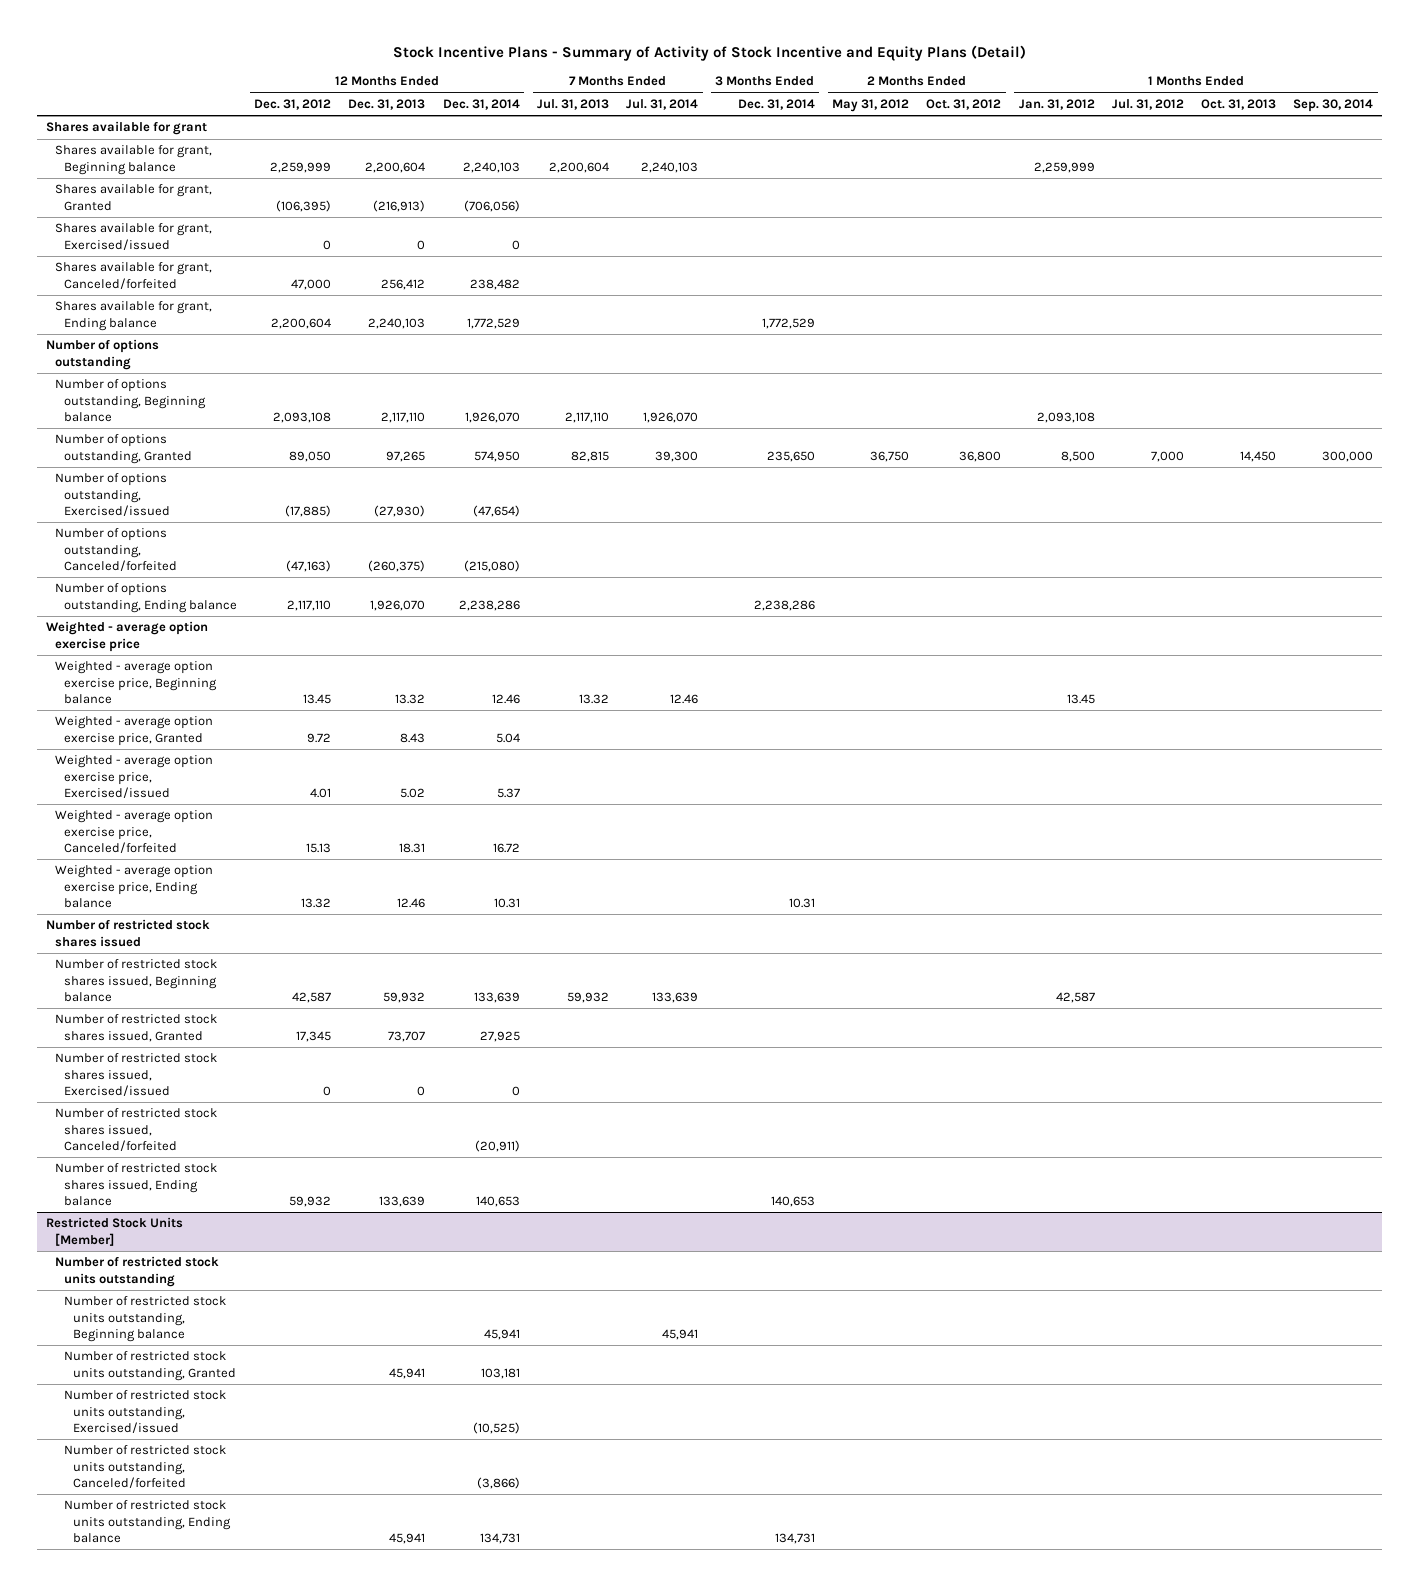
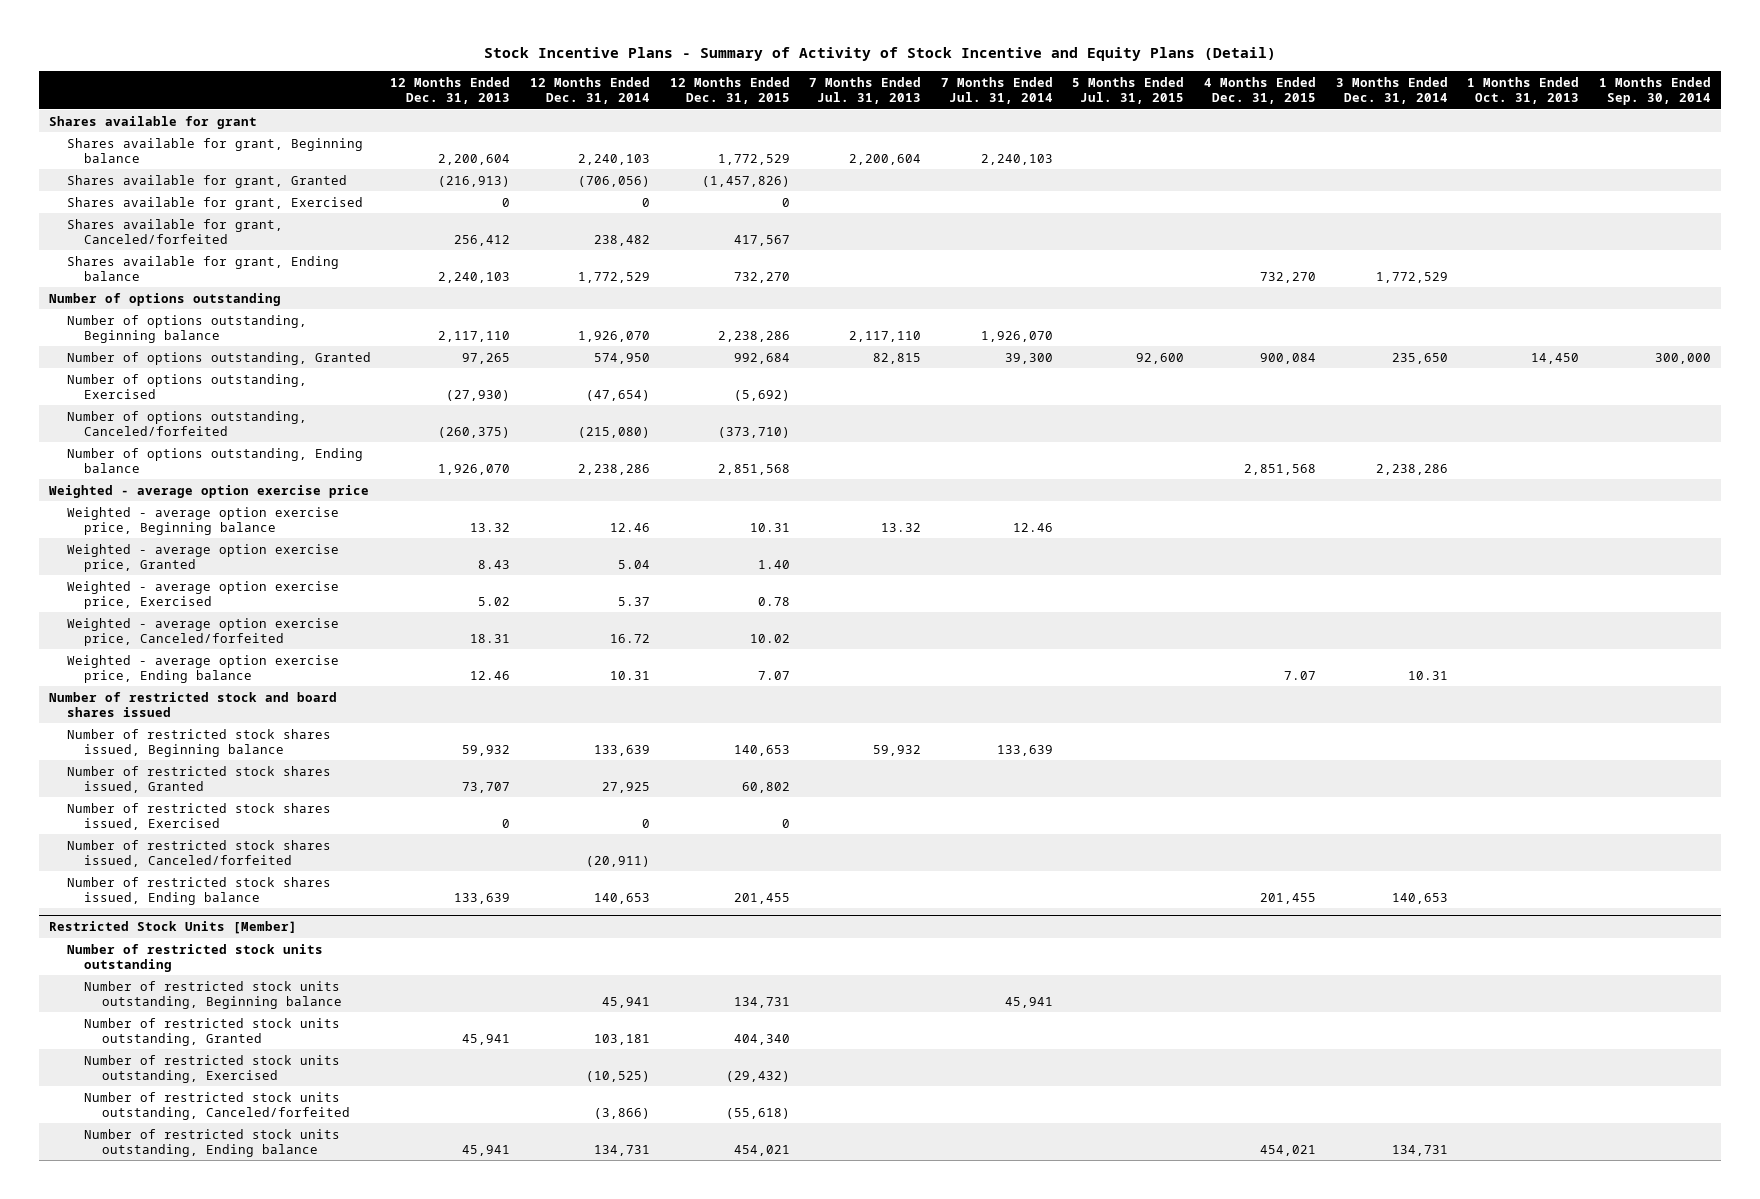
- | 12 Months Ended Dec. 31, 2012 | 12 Months Ended Dec. 31, 2013 | 12 Months Ended Dec. 31, 2014 | 7 Months Ended Jul. 31, 2013 | 7 Months Ended Jul. 31, 2014 | 3 Months Ended Dec. 31, 2014 | 2 Months Ended May 31, 2012 | 2 Months Ended Oct. 31, 2012 | 1 Months Ended Jan. 31, 2012 | 1 Months Ended Jul. 31, 2012 | 1 Months Ended Oct. 31, 2013 | 1 Months Ended Sep. 30, 2014
+ | 12 Months Ended Dec. 31, 2013 | 12 Months Ended Dec. 31, 2014 | 12 Months Ended Dec. 31, 2015 | 7 Months Ended Jul. 31, 2013 | 7 Months Ended Jul. 31, 2014 | 5 Months Ended Jul. 31, 2015 | 4 Months Ended Dec. 31, 2015 | 3 Months Ended Dec. 31, 2014 | 1 Months Ended Oct. 31, 2013 | 1 Months Ended Sep. 30, 2014
- Shares available for grant, Exercised/issued | 0 | 0 | 0 | | | | | | | | |
+ Shares available for grant, Exercised | 0 | 0 | 0 | | | | | | |
- Number of options outstanding, Exercised/issued | (17,885) | (27,930) | (47,654) | | | | | | | | |
+ Number of options outstanding, Exercised | (27,930) | (47,654) | (5,692) | | | | | | |
- Weighted - average option exercise price, Exercised/issued | 4.01 | 5.02 | 5.37 | | | | | | | | |
+ Weighted - average option exercise price, Exercised | 5.02 | 5.37 | 0.78 | | | | | | |
- Number of restricted stock shares issued
+ Number of restricted stock and board shares issued
- Number of restricted stock shares issued, Exercised/issued | 0 | 0 | 0 | | | | | | | | |
+ Number of restricted stock shares issued, Exercised | 0 | 0 | 0 | | | | | | |
@ Restricted Stock Units [Member]
- Number of restricted stock units outstanding, Exercised/issued | | | (10,525) | | | | | | | | |
+ Number of restricted stock units outstanding, Exercised | | (10,525) | (29,432) | | | | | | |

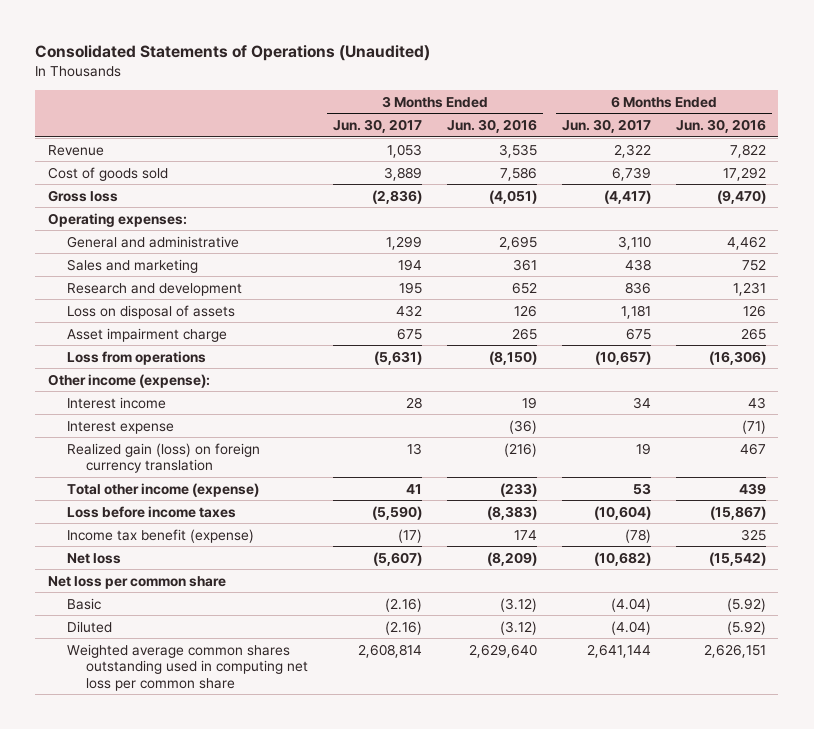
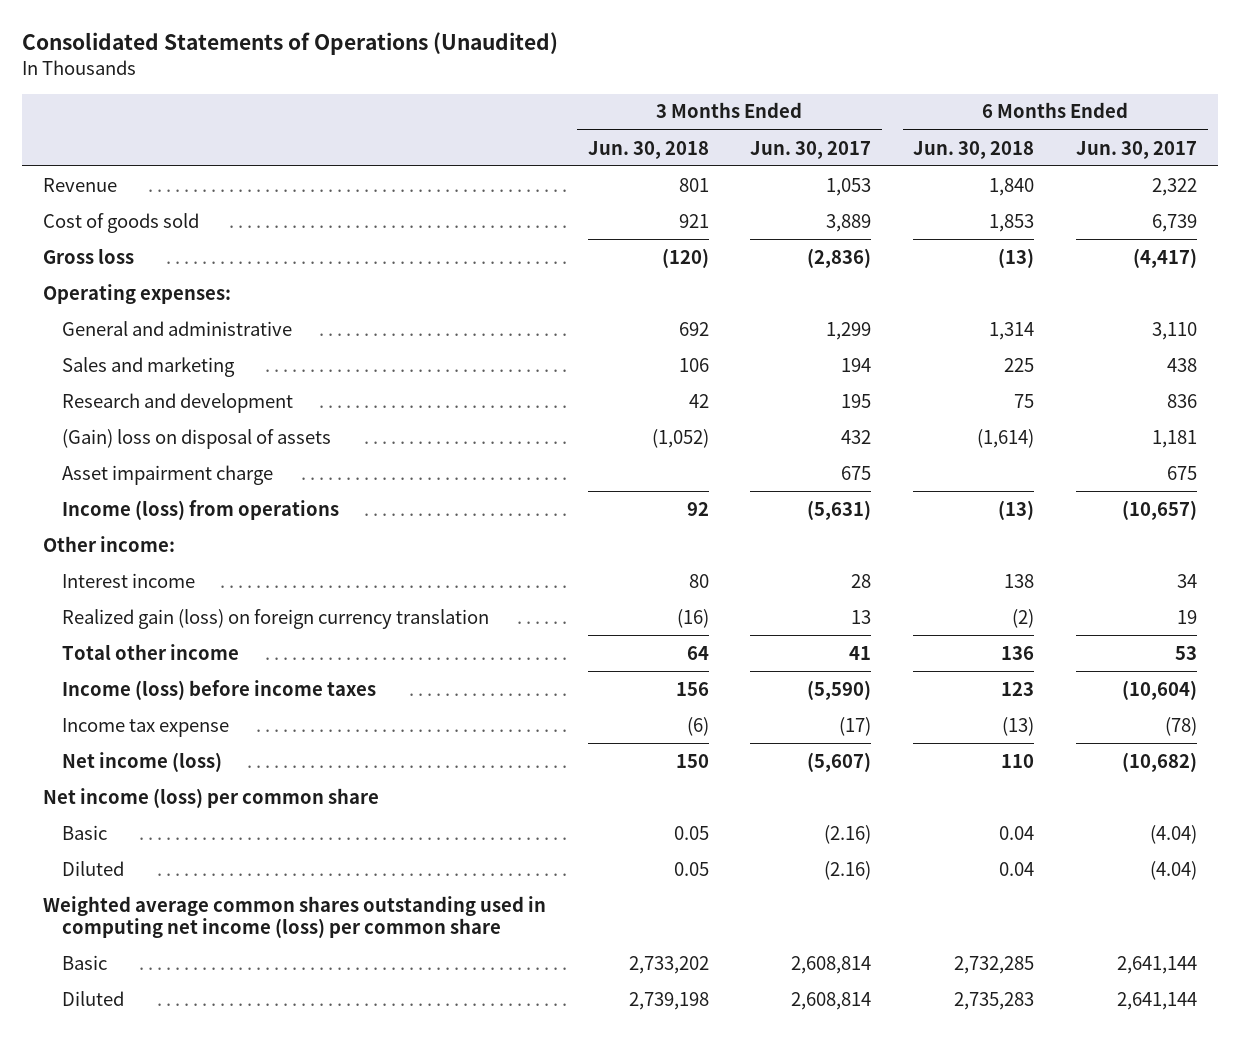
- | 3 Months Ended Jun. 30, 2017 | 3 Months Ended Jun. 30, 2016 | 6 Months Ended Jun. 30, 2017 | 6 Months Ended Jun. 30, 2016
+ | 3 Months Ended Jun. 30, 2018 | 3 Months Ended Jun. 30, 2017 | 6 Months Ended Jun. 30, 2018 | 6 Months Ended Jun. 30, 2017
- Loss on disposal of assets | 432 | 126 | 1,181 | 126
+ (Gain) loss on disposal of assets | (1,052) | 432 | (1,614) | 1,181
- Loss from operations | (5,631) | (8,150) | (10,657) | (16,306)
- Other income (expense):
+ Income (loss) from operations | 92 | (5,631) | (13) | (10,657)
+ Other income:
- Interest expense | | (36) | | (71)
- Total other income (expense) | 41 | (233) | 53 | 439
- Loss before income taxes | (5,590) | (8,383) | (10,604) | (15,867)
- Income tax benefit (expense) | (17) | 174 | (78) | 325
- Net loss | (5,607) | (8,209) | (10,682) | (15,542)
- Net loss per common share
+ Total other income | 64 | 41 | 136 | 53
+ Income (loss) before income taxes | 156 | (5,590) | 123 | (10,604)
+ Income tax expense | (6) | (17) | (13) | (78)
+ Net income (loss) | 150 | (5,607) | 110 | (10,682)
+ Net income (loss) per common share
- Weighted average common shares outstanding used in computing net loss per common share | 2,608,814 | 2,629,640 | 2,641,144 | 2,626,151
+ Weighted average common shares outstanding used in computing net income (loss) per common share
+ Basic | 2,733,202 | 2,608,814 | 2,732,285 | 2,641,144
+ Diluted | 2,739,198 | 2,608,814 | 2,735,283 | 2,641,144

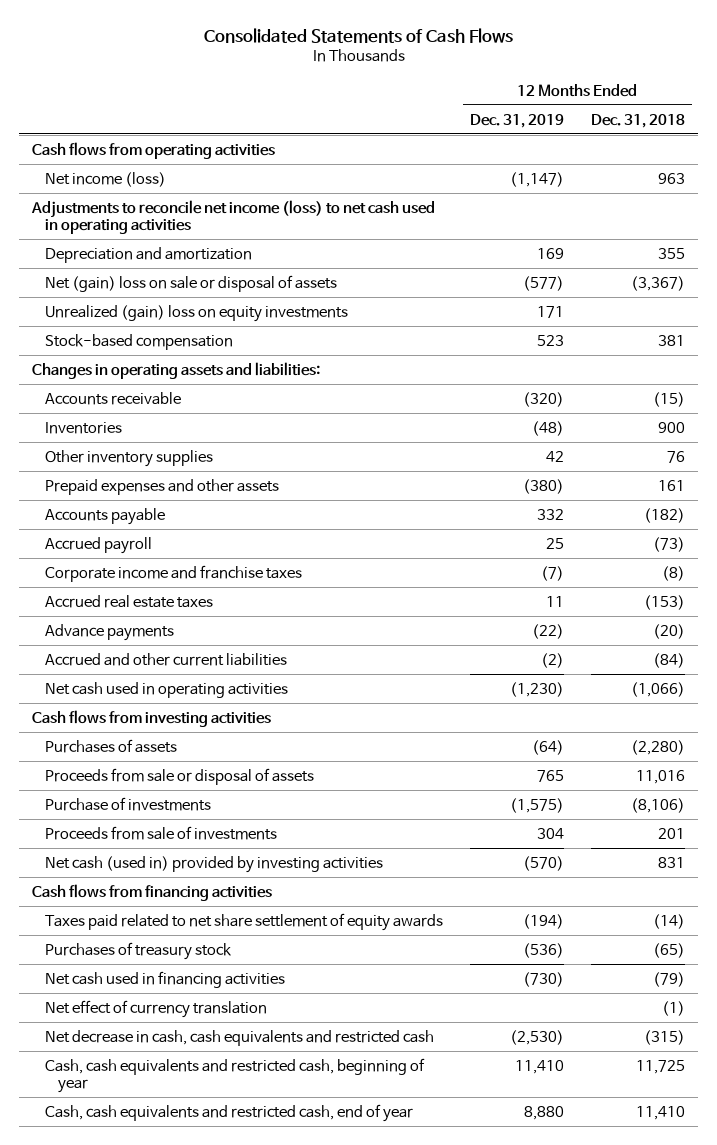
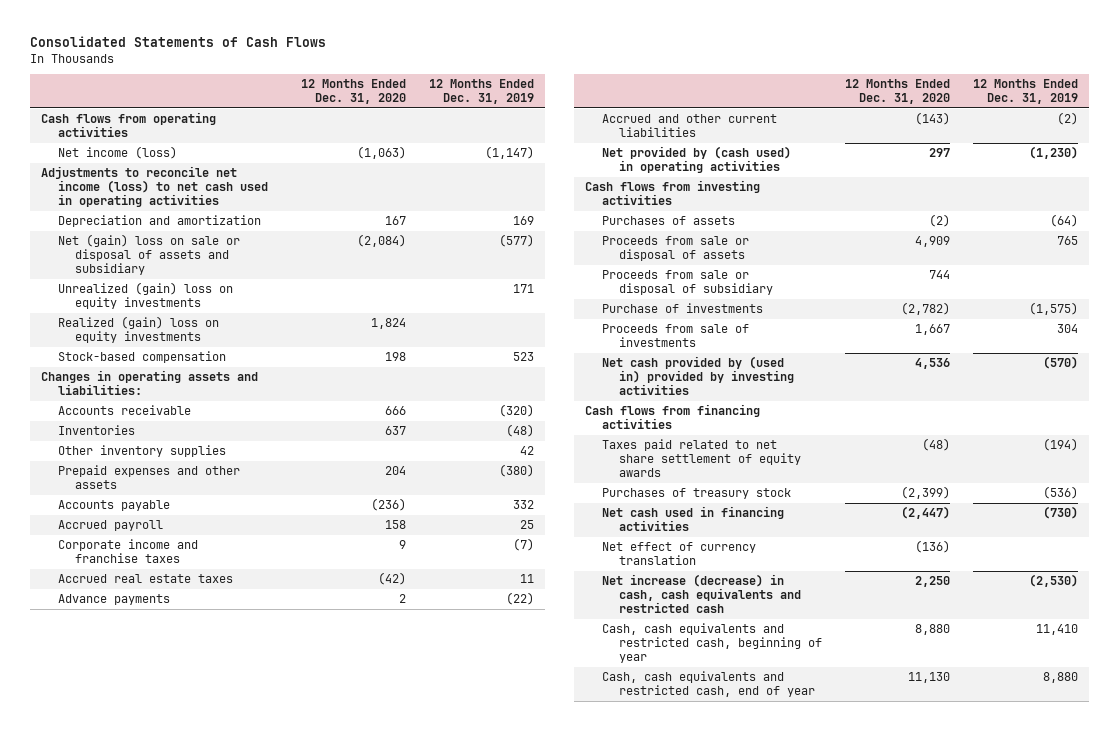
- | 12 Months Ended Dec. 31, 2019 | 12 Months Ended Dec. 31, 2018
+ | 12 Months Ended Dec. 31, 2020 | 12 Months Ended Dec. 31, 2019
- Net (gain) loss on sale or disposal of assets | (577) | (3,367)
+ Net (gain) loss on sale or disposal of assets and subsidiary | (2,084) | (577)
+ Realized (gain) loss on equity investments | 1,824 |
- Net cash used in operating activities | (1,230) | (1,066)
+ Net provided by (cash used) in operating activities | 297 | (1,230)
+ Proceeds from sale or disposal of subsidiary | 744 |
- Net cash (used in) provided by investing activities | (570) | 831
+ Net cash provided by (used in) provided by investing activities | 4,536 | (570)
- Net decrease in cash, cash equivalents and restricted cash | (2,530) | (315)
+ Net increase (decrease) in cash, cash equivalents and restricted cash | 2,250 | (2,530)

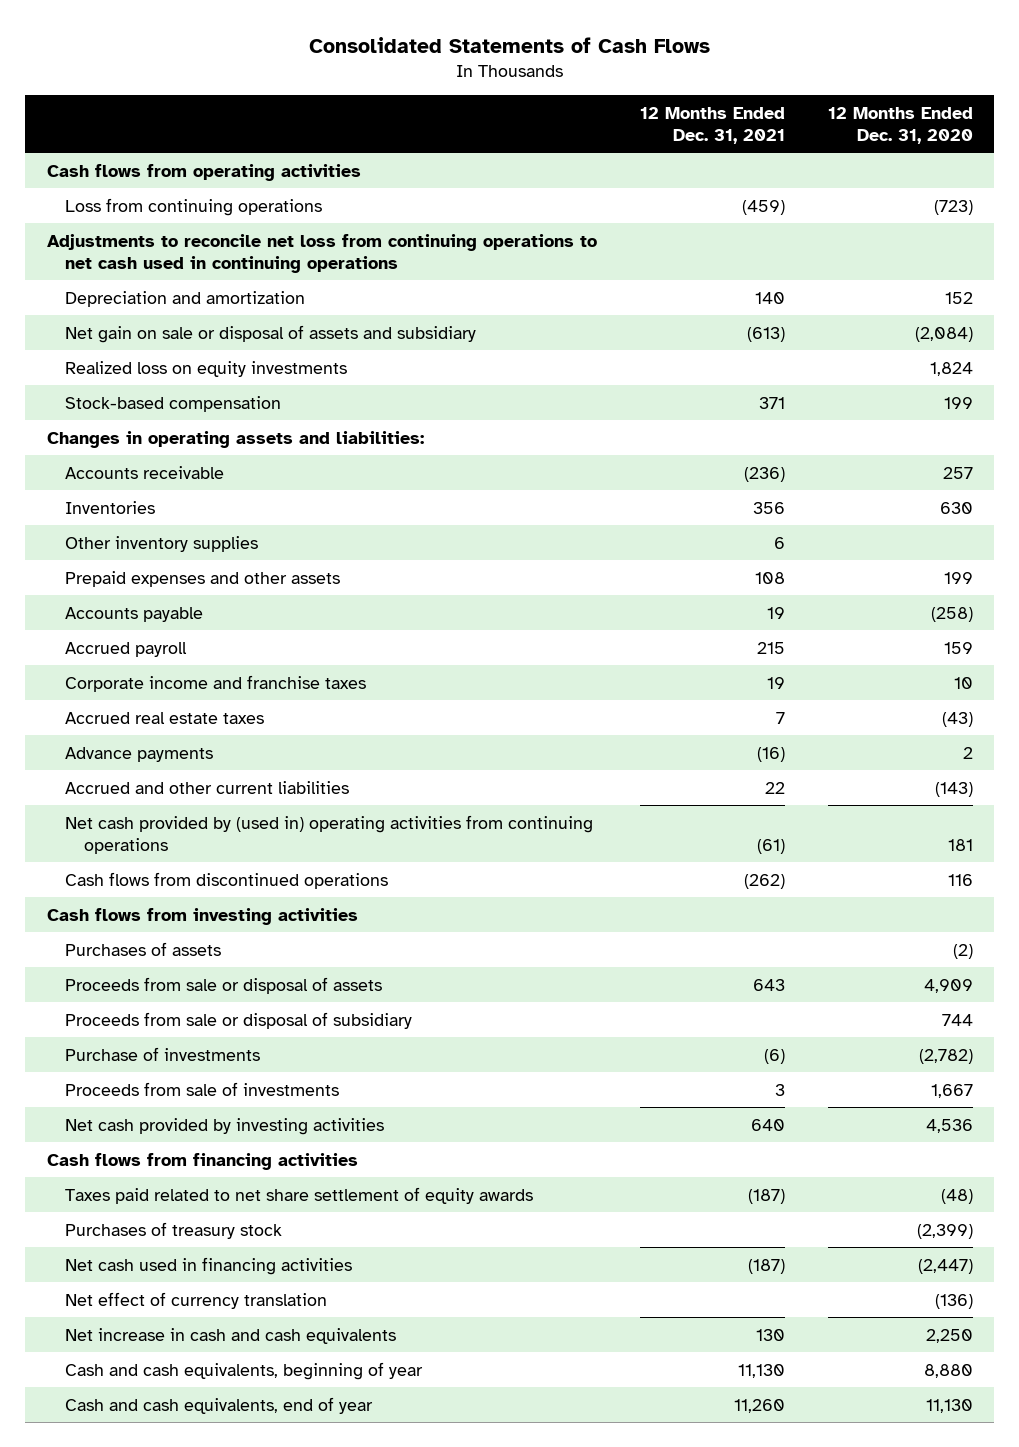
- | 12 Months Ended Dec. 31, 2020 | 12 Months Ended Dec. 31, 2019
+ | 12 Months Ended Dec. 31, 2021 | 12 Months Ended Dec. 31, 2020
- Net income (loss) | (1,063) | (1,147)
- Adjustments to reconcile net income (loss) to net cash used in operating activities
- Depreciation and amortization | 167 | 169
- Net (gain) loss on sale or disposal of assets and subsidiary | (2,084) | (577)
- Unrealized (gain) loss on equity investments | | 171
- Realized (gain) loss on equity investments | 1,824 |
- Stock-based compensation | 198 | 523
+ Loss from continuing operations | (459) | (723)
+ Adjustments to reconcile net loss from continuing operations to net cash used in continuing operations
+ Depreciation and amortization | 140 | 152
+ Net gain on sale or disposal of assets and subsidiary | (613) | (2,084)
+ Realized loss on equity investments | | 1,824
+ Stock-based compensation | 371 | 199
- Accounts receivable | 666 | (320)
- Inventories | 637 | (48)
+ Accounts receivable | (236) | 257
+ Inventories | 356 | 630
- Prepaid expenses and other assets | 204 | (380)
- Accounts payable | (236) | 332
- Accrued payroll | 158 | 25
- Corporate income and franchise taxes | 9 | (7)
- Accrued real estate taxes | (42) | 11
+ Prepaid expenses and other assets | 108 | 199
+ Accounts payable | 19 | (258)
+ Accrued payroll | 215 | 159
+ Corporate income and franchise taxes | 19 | 10
+ Accrued real estate taxes | 7 | (43)
- Net provided by (cash used) in operating activities | 297 | (1,230)
+ Net cash provided by (used in) operating activities from continuing operations | (61) | 181
+ Cash flows from discontinued operations | (262) | 116
- Net cash provided by (used in) provided by investing activities | 4,536 | (570)
+ Net cash provided by investing activities | 640 | 4,536
- Net increase (decrease) in cash, cash equivalents and restricted cash | 2,250 | (2,530)
- Cash, cash equivalents and restricted cash, beginning of year | 8,880 | 11,410
- Cash, cash equivalents and restricted cash, end of year | 11,130 | 8,880
+ Net increase in cash and cash equivalents | 130 | 2,250
+ Cash and cash equivalents, beginning of year | 11,130 | 8,880
+ Cash and cash equivalents, end of year | 11,260 | 11,130

